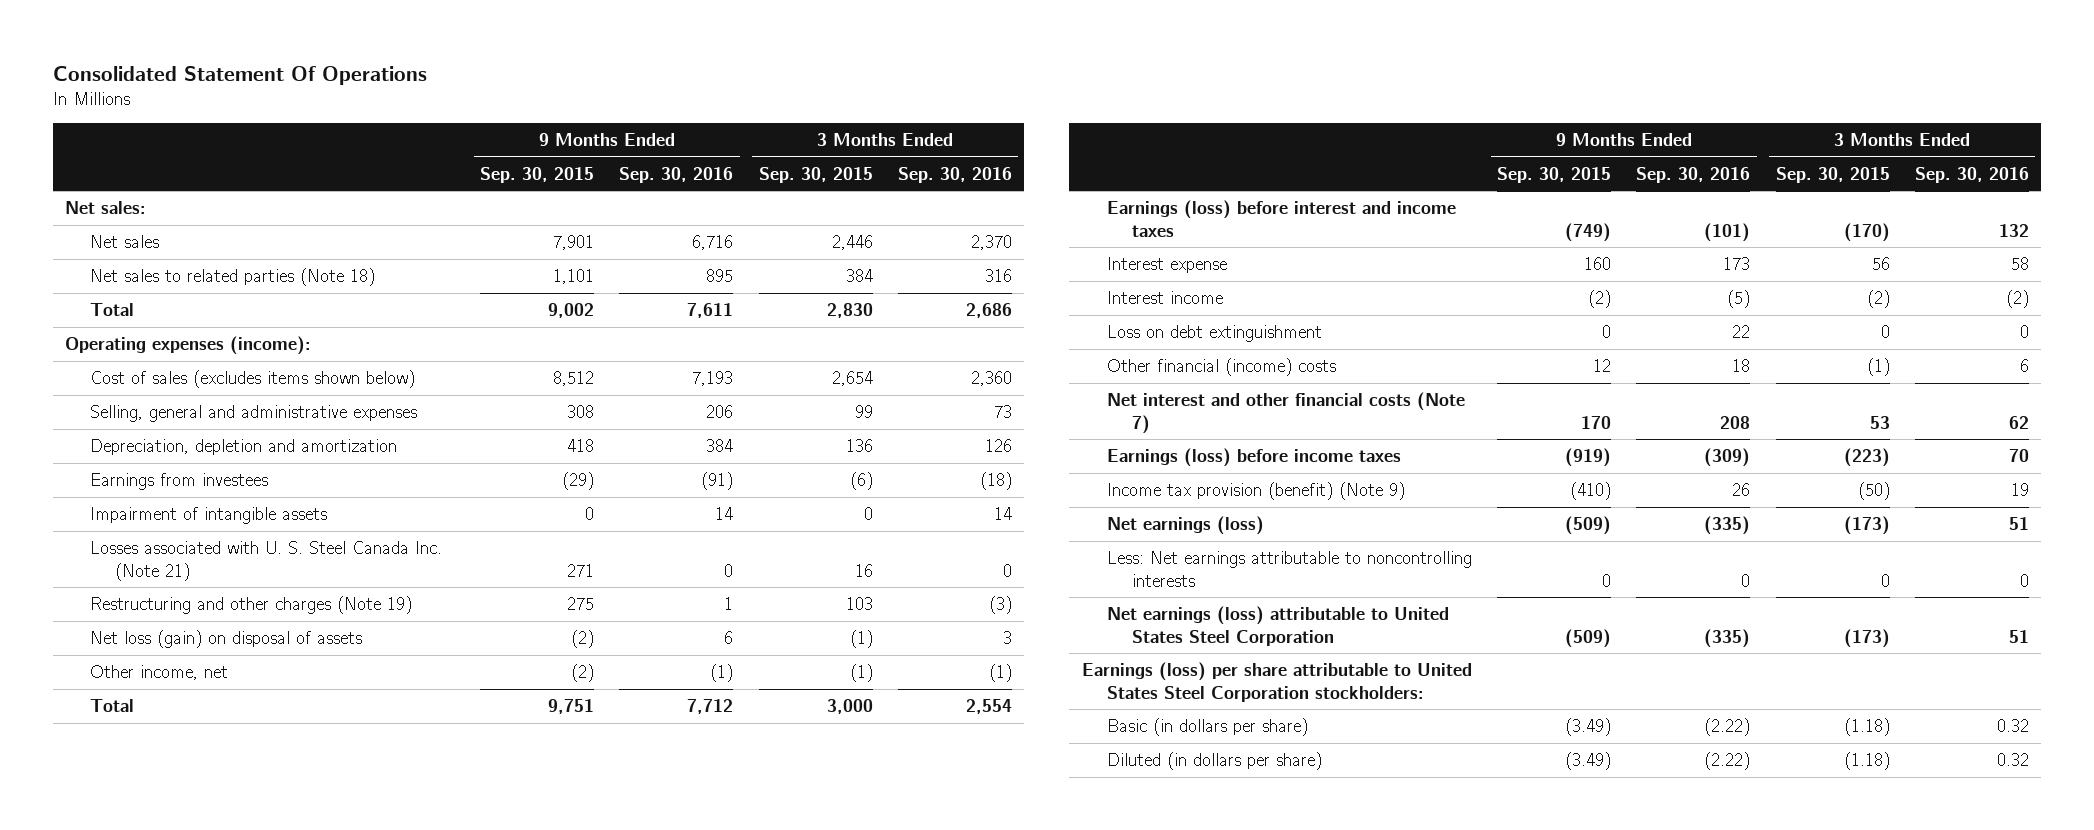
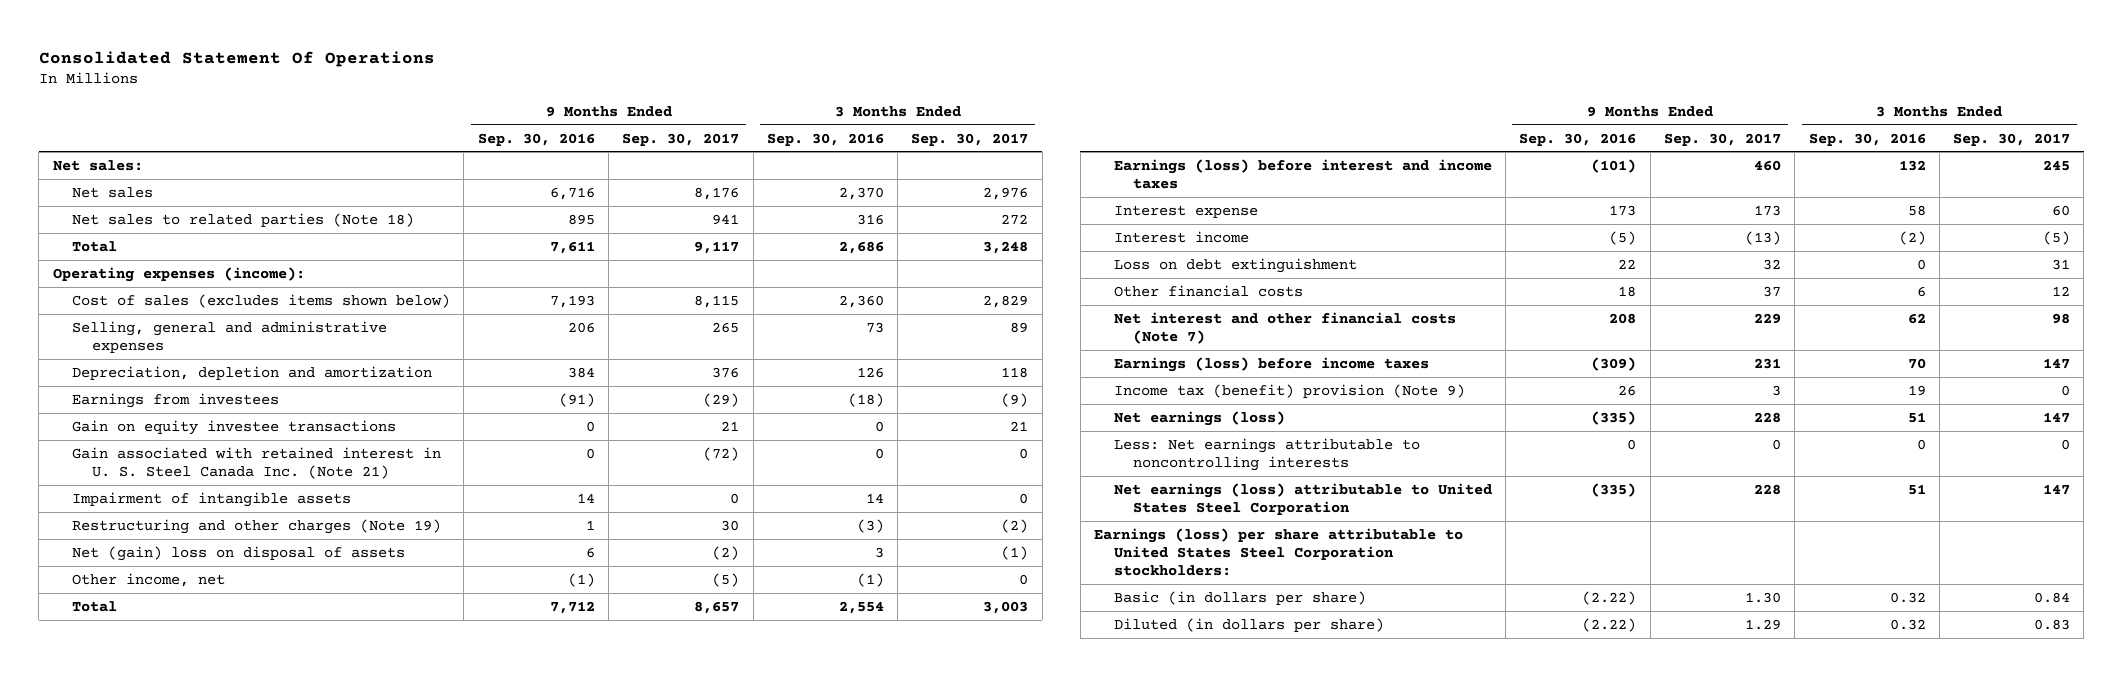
- | 9 Months Ended Sep. 30, 2015 | 9 Months Ended Sep. 30, 2016 | 3 Months Ended Sep. 30, 2015 | 3 Months Ended Sep. 30, 2016
+ | 9 Months Ended Sep. 30, 2016 | 9 Months Ended Sep. 30, 2017 | 3 Months Ended Sep. 30, 2016 | 3 Months Ended Sep. 30, 2017
+ Gain on equity investee transactions | 0 | 21 | 0 | 21
+ Gain associated with retained interest in U. S. Steel Canada Inc. (Note 21) | 0 | (72) | 0 | 0
- Losses associated with U. S. Steel Canada Inc. (Note 21) | 271 | 0 | 16 | 0
- Net loss (gain) on disposal of assets | (2) | 6 | (1) | 3
+ Net (gain) loss on disposal of assets | 6 | (2) | 3 | (1)
- Other financial (income) costs | 12 | 18 | (1) | 6
+ Other financial costs | 18 | 37 | 6 | 12
- Income tax provision (benefit) (Note 9) | (410) | 26 | (50) | 19
+ Income tax (benefit) provision (Note 9) | 26 | 3 | 19 | 0

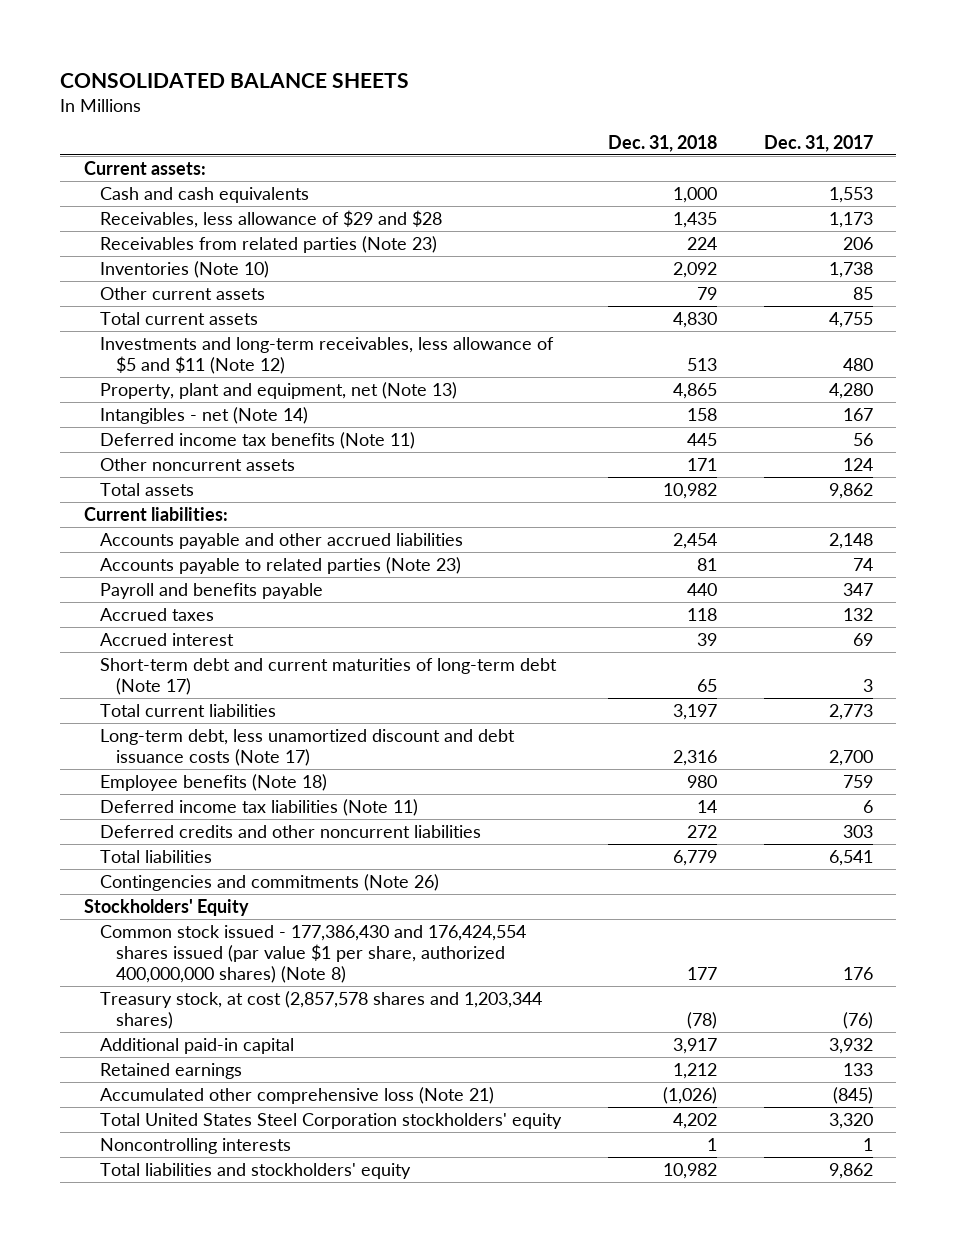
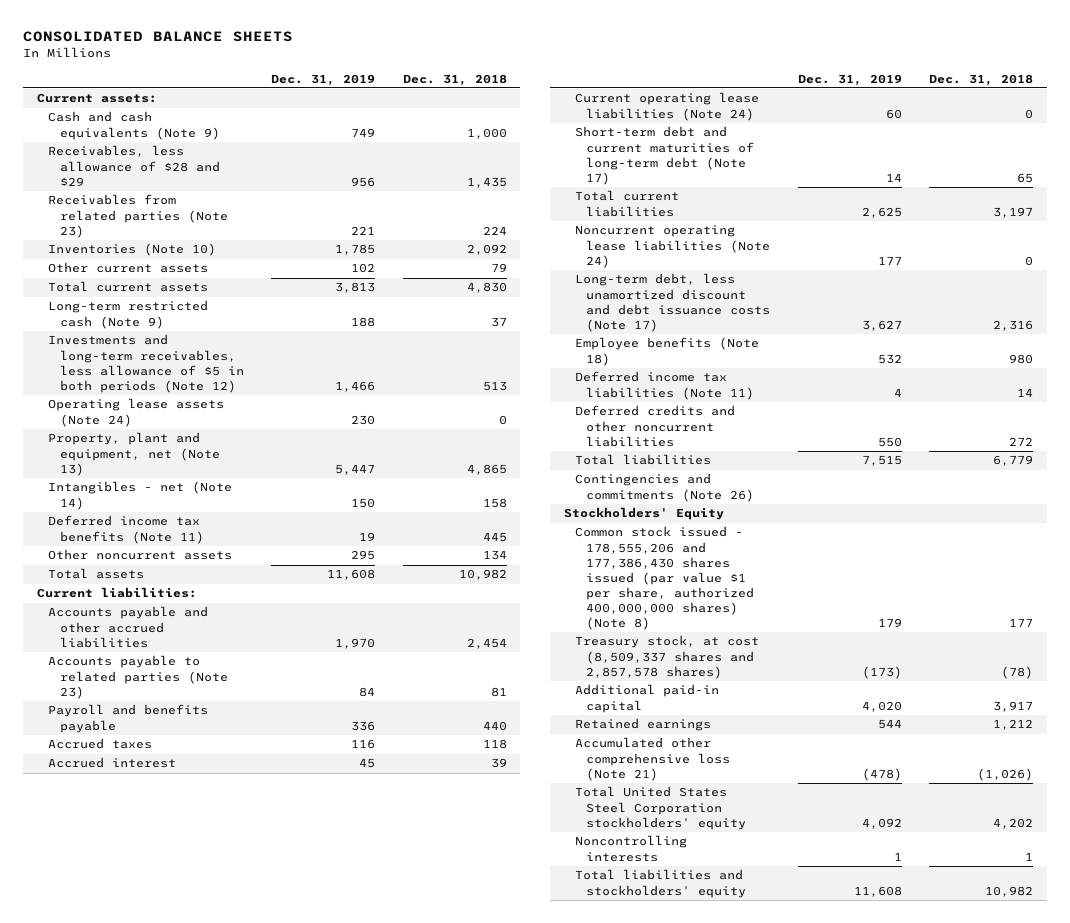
- | Dec. 31, 2018 | Dec. 31, 2017
+ | Dec. 31, 2019 | Dec. 31, 2018
- Cash and cash equivalents | 1,000 | 1,553
- Receivables, less allowance of $29 and $28 | 1,435 | 1,173
+ Cash and cash equivalents (Note 9) | 749 | 1,000
+ Receivables, less allowance of $28 and $29 | 956 | 1,435
- Investments and long-term receivables, less allowance of $5 and $11 (Note 12) | 513 | 480
+ Long-term restricted cash (Note 9) | 188 | 37
+ Investments and long-term receivables, less allowance of $5 in both periods (Note 12) | 1,466 | 513
+ Operating lease assets (Note 24) | 230 | 0
- Other noncurrent assets | 171 | 124
+ Other noncurrent assets | 295 | 134
+ Current operating lease liabilities (Note 24) | 60 | 0
+ Noncurrent operating lease liabilities (Note 24) | 177 | 0
- Common stock issued - 177,386,430 and 176,424,554 shares issued (par value $1 per share, authorized 400,000,000 shares) (Note 8) | 177 | 176
- Treasury stock, at cost (2,857,578 shares and 1,203,344 shares) | (78) | (76)
+ Common stock issued - 178,555,206 and 177,386,430 shares issued (par value $1 per share, authorized 400,000,000 shares) (Note 8) | 179 | 177
+ Treasury stock, at cost (8,509,337 shares and 2,857,578 shares) | (173) | (78)

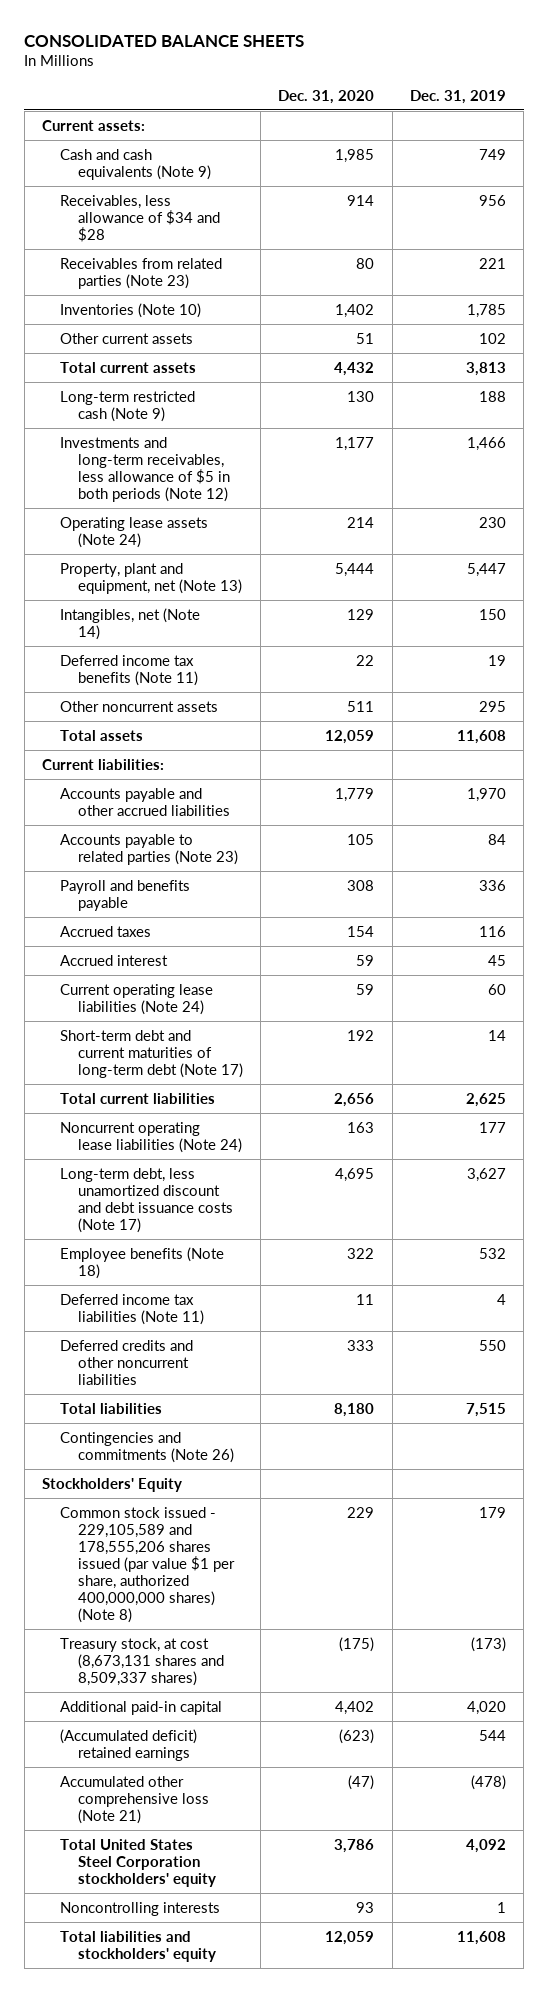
- | Dec. 31, 2019 | Dec. 31, 2018
+ | Dec. 31, 2020 | Dec. 31, 2019
- Receivables, less allowance of $28 and $29 | 956 | 1,435
+ Receivables, less allowance of $34 and $28 | 914 | 956
- Intangibles - net (Note 14) | 150 | 158
+ Intangibles, net (Note 14) | 129 | 150
- Common stock issued - 178,555,206 and 177,386,430 shares issued (par value $1 per share, authorized 400,000,000 shares) (Note 8) | 179 | 177
- Treasury stock, at cost (8,509,337 shares and 2,857,578 shares) | (173) | (78)
+ Common stock issued - 229,105,589 and 178,555,206 shares issued (par value $1 per share, authorized 400,000,000 shares) (Note 8) | 229 | 179
+ Treasury stock, at cost (8,673,131 shares and 8,509,337 shares) | (175) | (173)
- Retained earnings | 544 | 1,212
+ (Accumulated deficit) retained earnings | (623) | 544

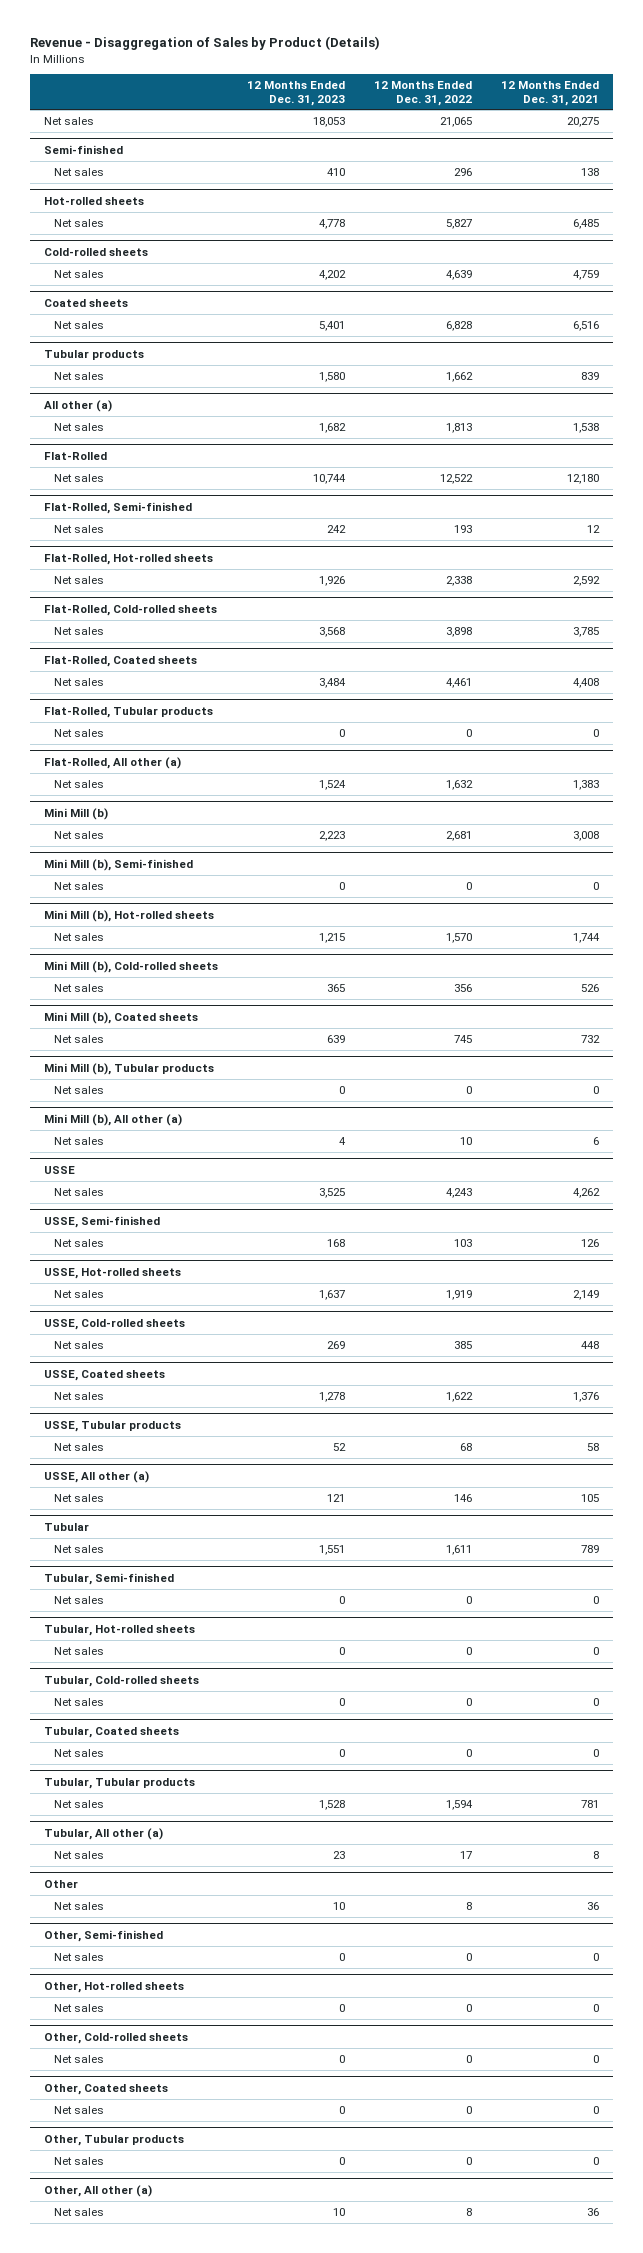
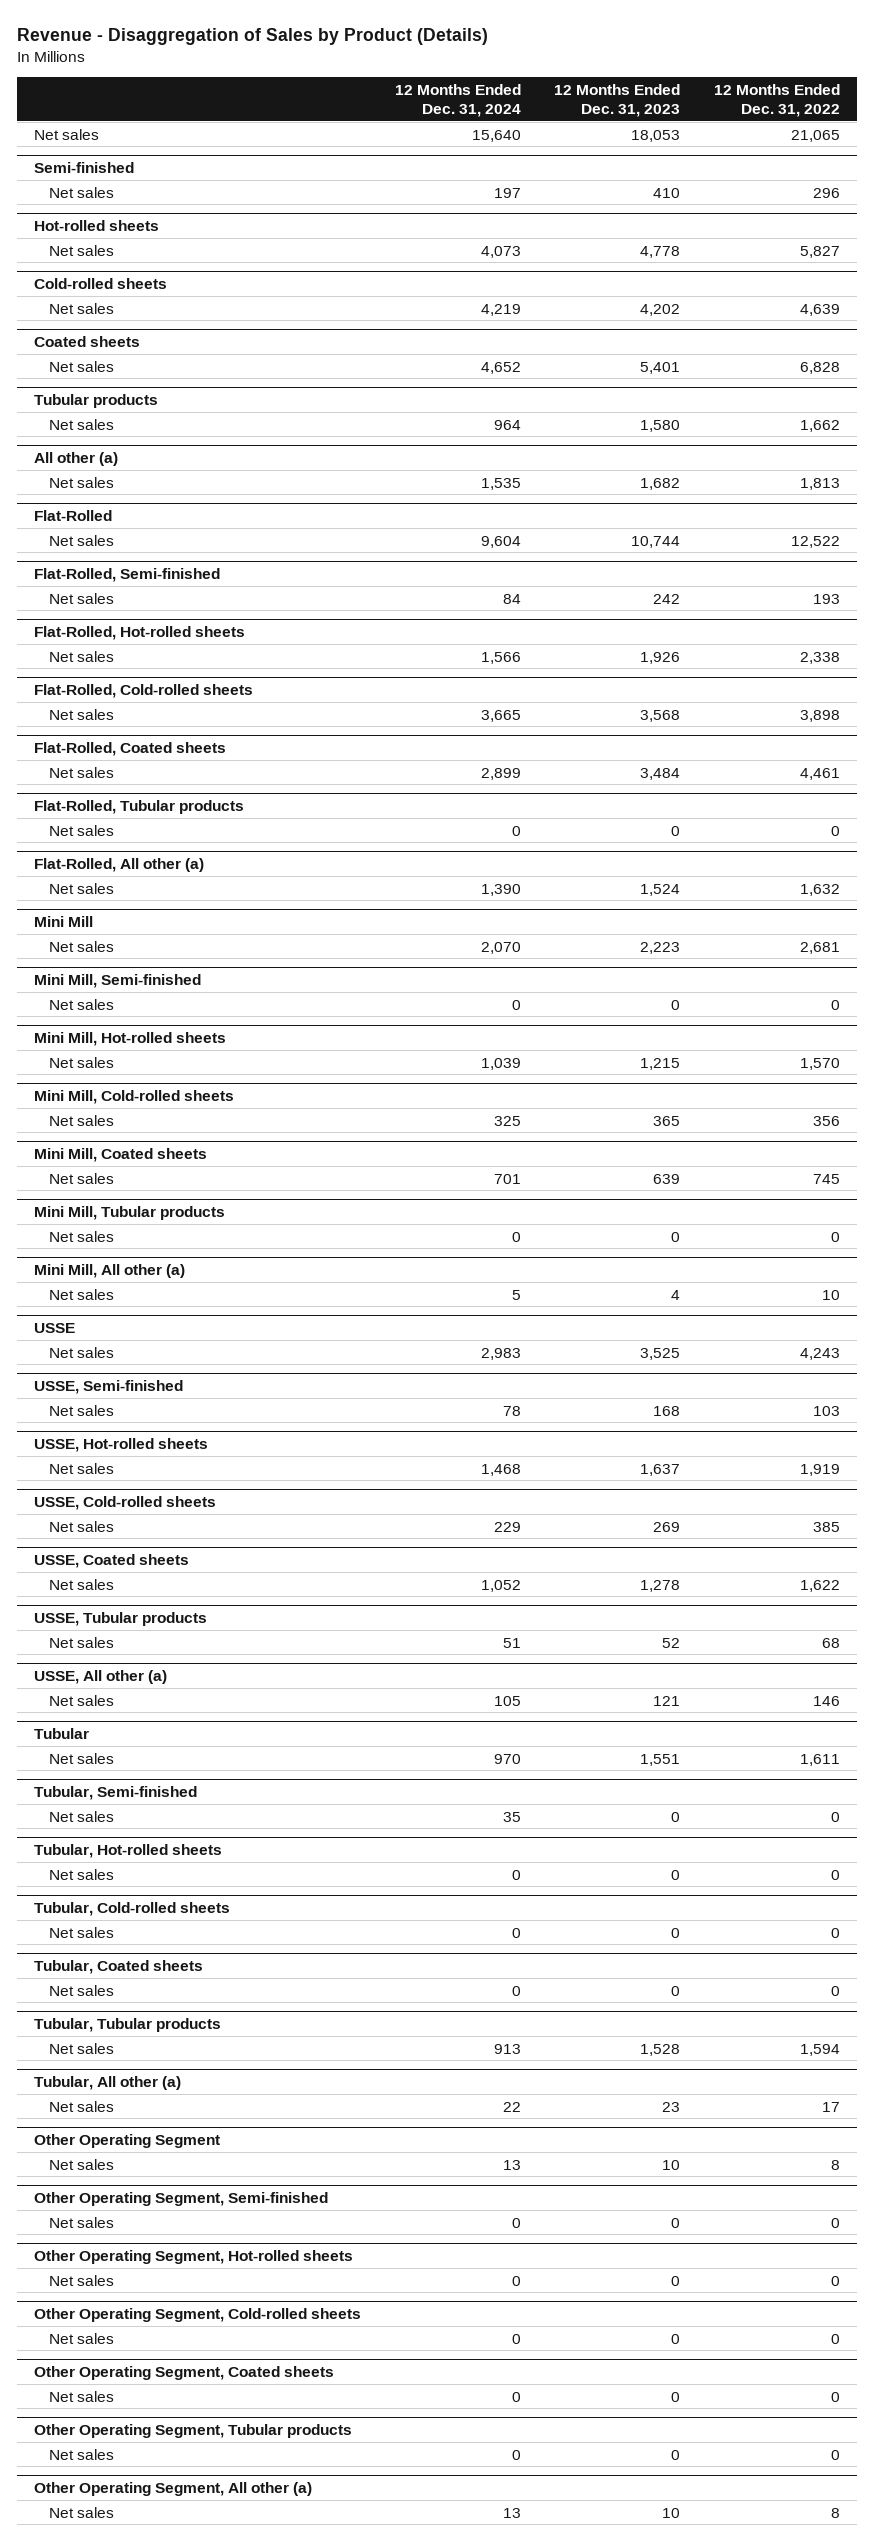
- | 12 Months Ended Dec. 31, 2023 | 12 Months Ended Dec. 31, 2022 | 12 Months Ended Dec. 31, 2021
+ | 12 Months Ended Dec. 31, 2024 | 12 Months Ended Dec. 31, 2023 | 12 Months Ended Dec. 31, 2022
- Mini Mill (b)
+ Mini Mill
- Mini Mill (b), Semi-finished
+ Mini Mill, Semi-finished
- Mini Mill (b), Hot-rolled sheets
+ Mini Mill, Hot-rolled sheets
- Mini Mill (b), Cold-rolled sheets
+ Mini Mill, Cold-rolled sheets
- Mini Mill (b), Coated sheets
+ Mini Mill, Coated sheets
- Mini Mill (b), Tubular products
+ Mini Mill, Tubular products
- Mini Mill (b), All other (a)
+ Mini Mill, All other (a)
- Other
+ Other Operating Segment
- Other, Semi-finished
+ Other Operating Segment, Semi-finished
- Other, Hot-rolled sheets
+ Other Operating Segment, Hot-rolled sheets
- Other, Cold-rolled sheets
+ Other Operating Segment, Cold-rolled sheets
- Other, Coated sheets
+ Other Operating Segment, Coated sheets
- Other, Tubular products
+ Other Operating Segment, Tubular products
- Other, All other (a)
+ Other Operating Segment, All other (a)

